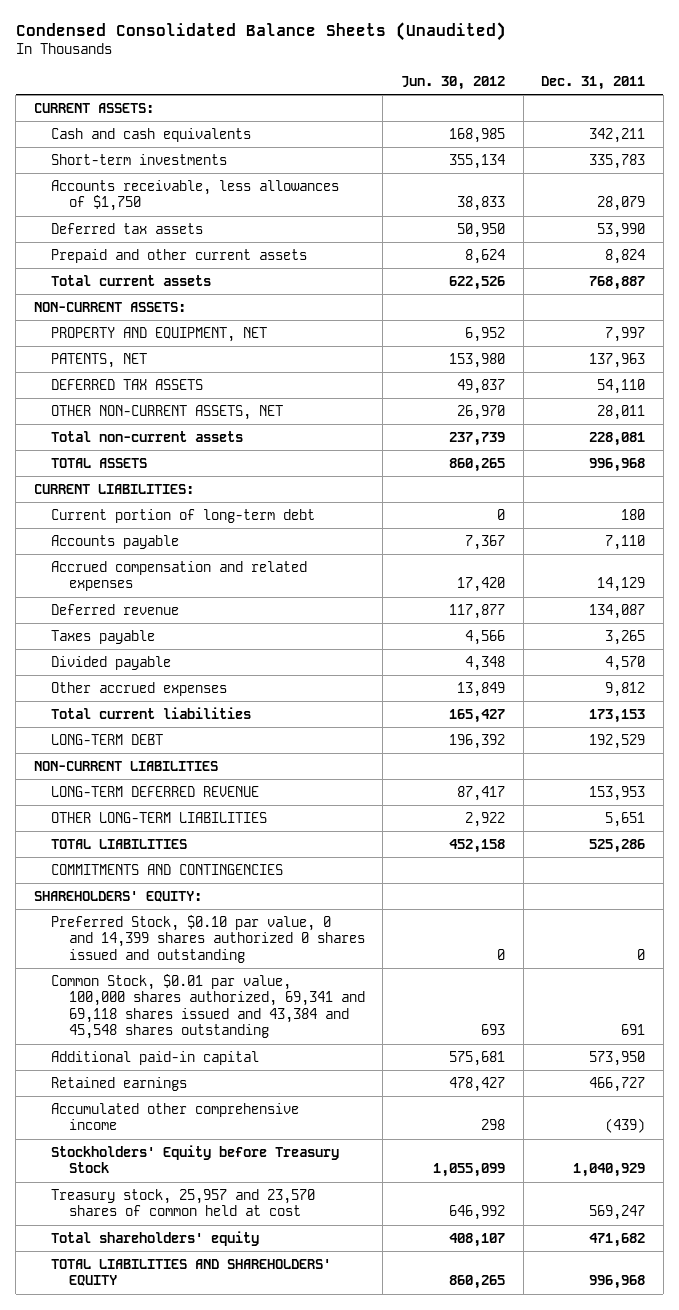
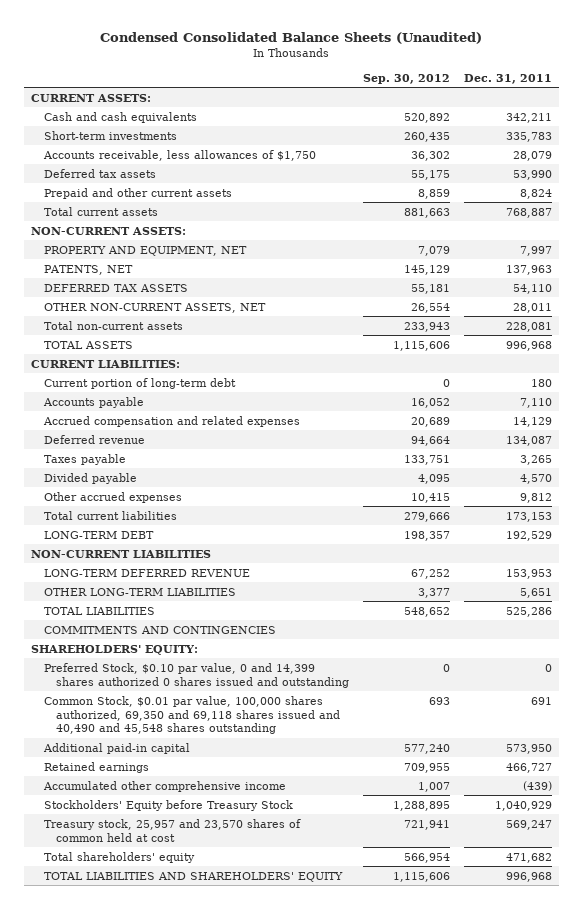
- | Jun. 30, 2012 | Dec. 31, 2011
+ | Sep. 30, 2012 | Dec. 31, 2011
- Common Stock, $0.01 par value, 100,000 shares authorized, 69,341 and 69,118 shares issued and 43,384 and 45,548 shares outstanding | 693 | 691
+ Common Stock, $0.01 par value, 100,000 shares authorized, 69,350 and 69,118 shares issued and 40,490 and 45,548 shares outstanding | 693 | 691

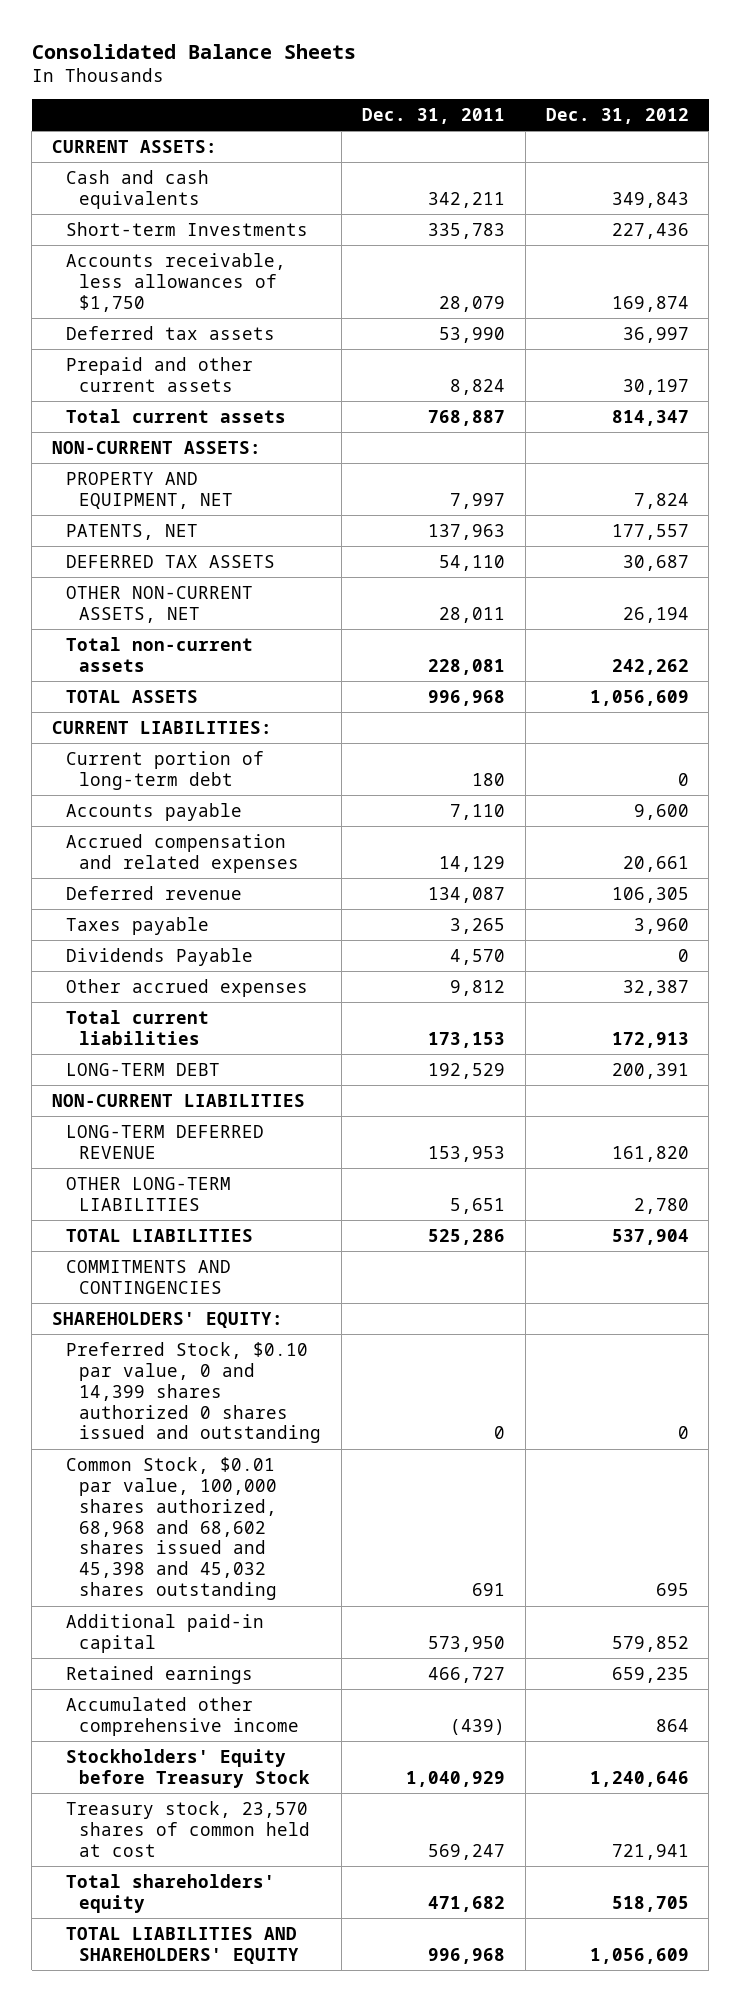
- Condensed Consolidated Balance Sheets (Unaudited)
+ Consolidated Balance Sheets
- | Sep. 30, 2012 | Dec. 31, 2011
+ | Dec. 31, 2011 | Dec. 31, 2012
- Short-term investments | 260,435 | 335,783
+ Short-term Investments | 335,783 | 227,436
- Divided payable | 4,095 | 4,570
+ Dividends Payable | 4,570 | 0
- Common Stock, $0.01 par value, 100,000 shares authorized, 69,350 and 69,118 shares issued and 40,490 and 45,548 shares outstanding | 693 | 691
+ Common Stock, $0.01 par value, 100,000 shares authorized, 68,968 and 68,602 shares issued and 45,398 and 45,032 shares outstanding | 691 | 695
- Treasury stock, 25,957 and 23,570 shares of common held at cost | 721,941 | 569,247
+ Treasury stock, 23,570 shares of common held at cost | 569,247 | 721,941

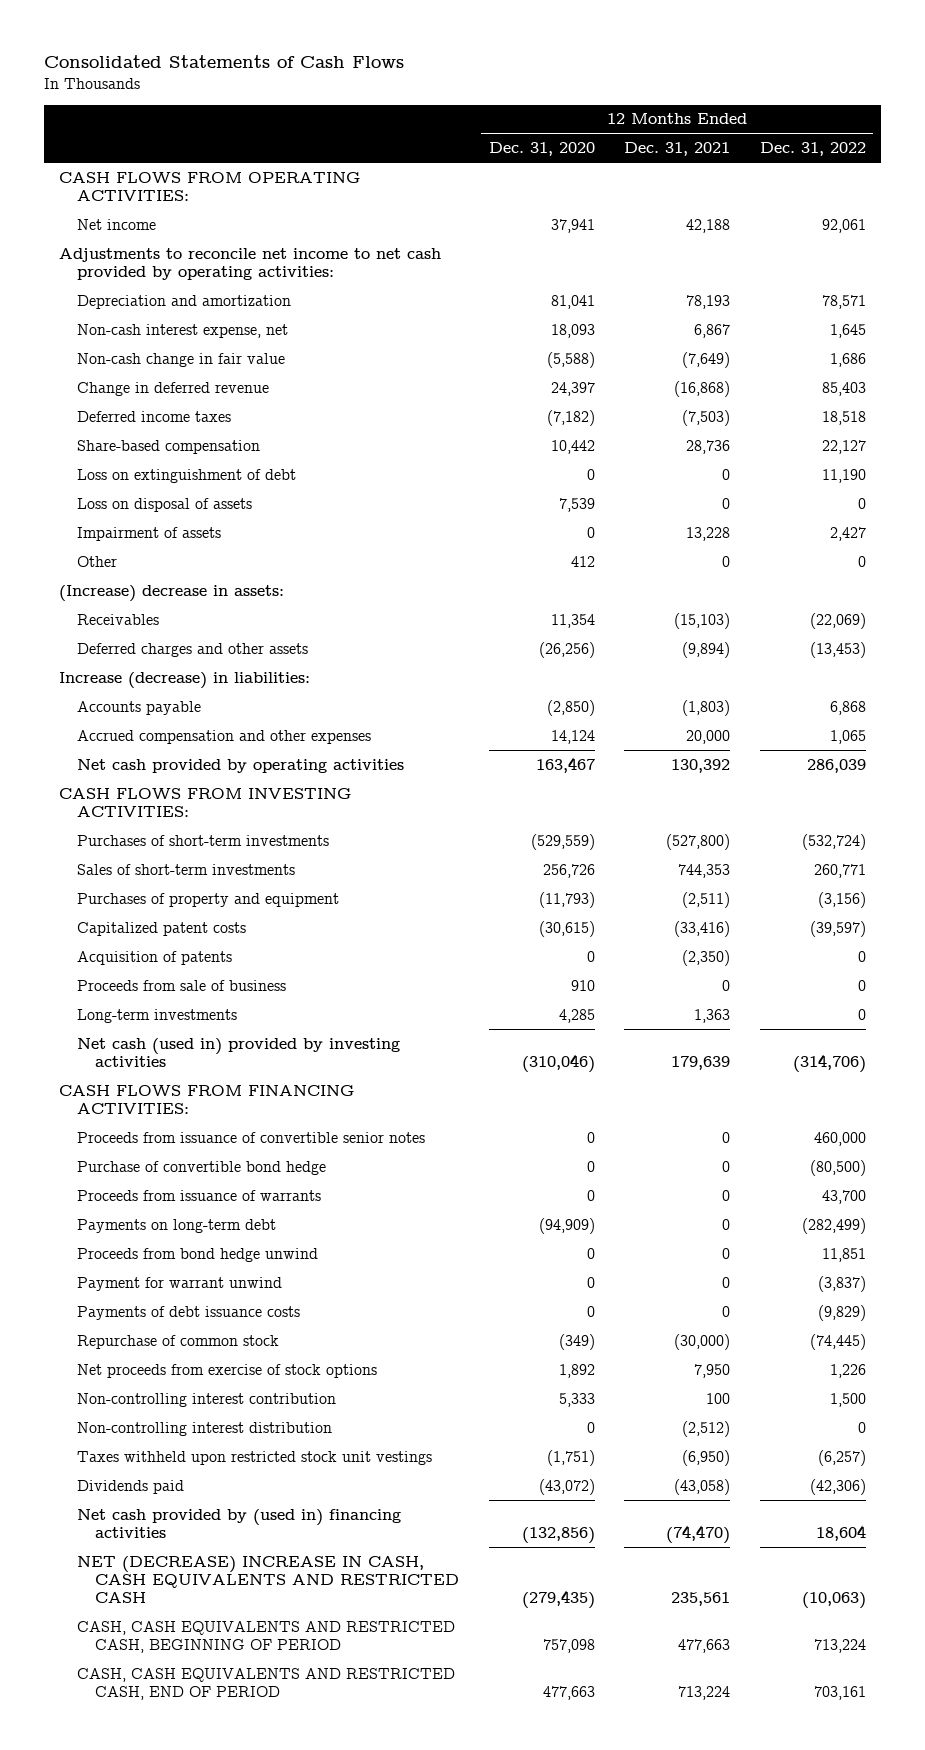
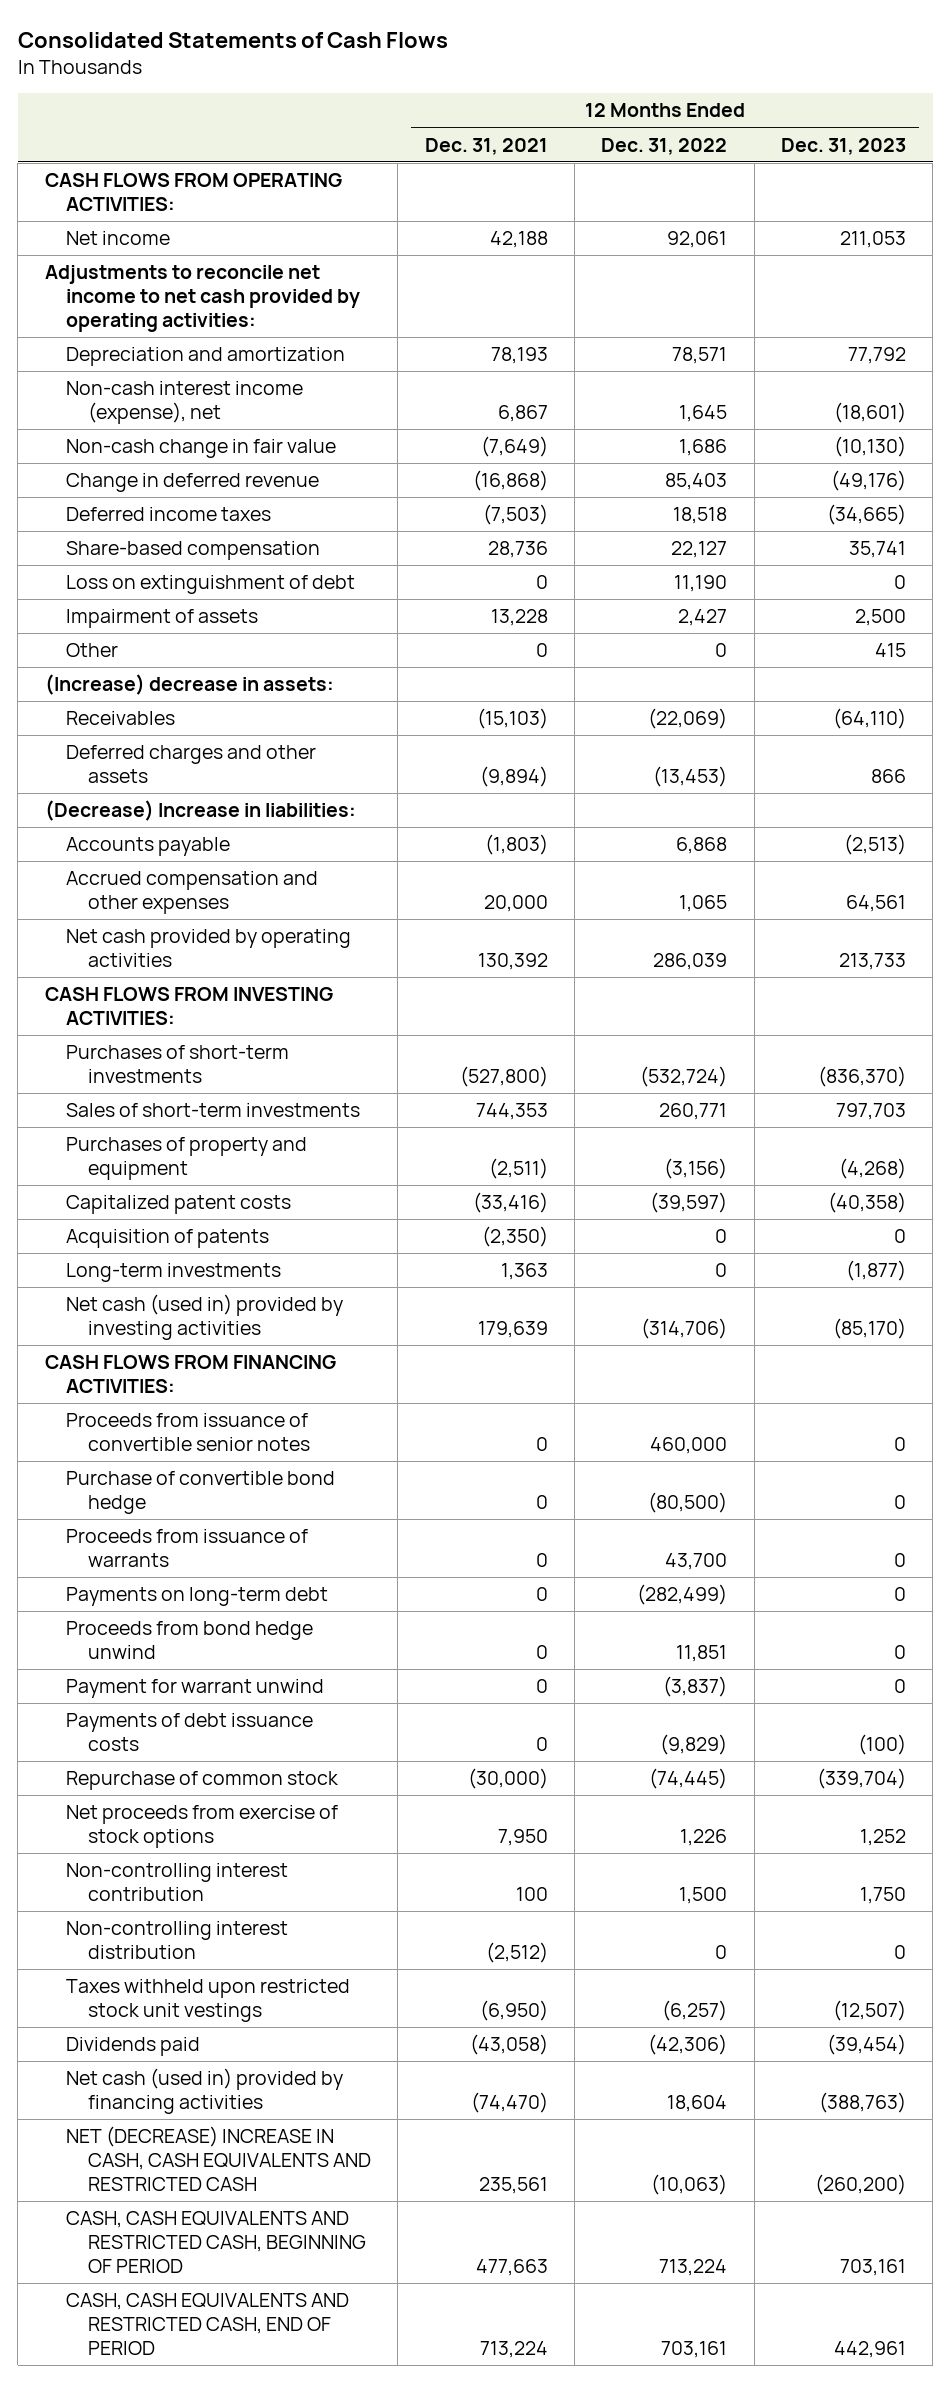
- | 12 Months Ended Dec. 31, 2020 | 12 Months Ended Dec. 31, 2021 | 12 Months Ended Dec. 31, 2022
+ | 12 Months Ended Dec. 31, 2021 | 12 Months Ended Dec. 31, 2022 | 12 Months Ended Dec. 31, 2023
- Non-cash interest expense, net | 18,093 | 6,867 | 1,645
+ Non-cash interest income (expense), net | 6,867 | 1,645 | (18,601)
- Loss on disposal of assets | 7,539 | 0 | 0
- Increase (decrease) in liabilities:
+ (Decrease) Increase in liabilities:
- Proceeds from sale of business | 910 | 0 | 0
- Net cash provided by (used in) financing activities | (132,856) | (74,470) | 18,604
+ Net cash (used in) provided by financing activities | (74,470) | 18,604 | (388,763)

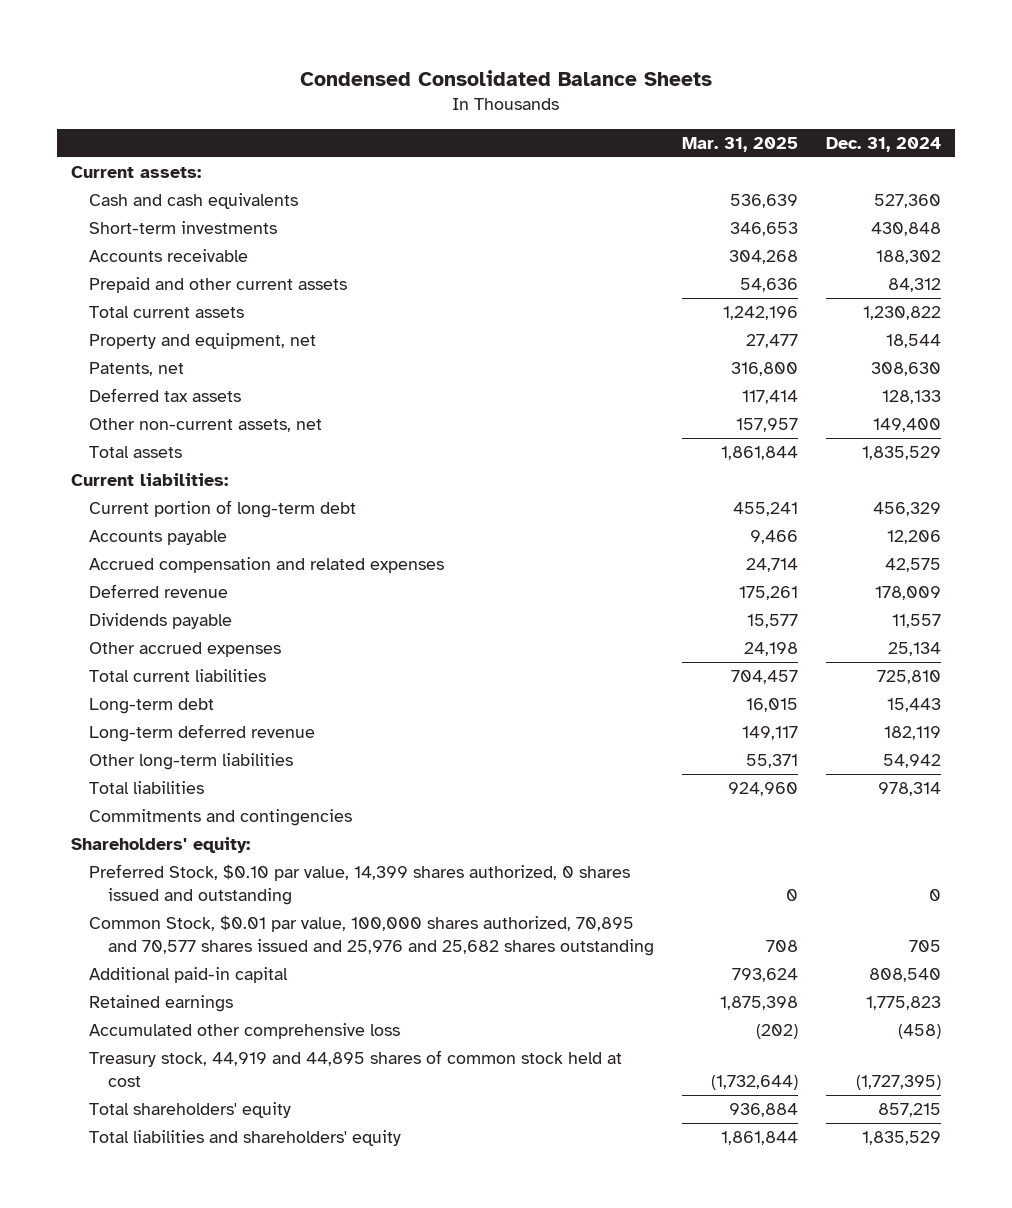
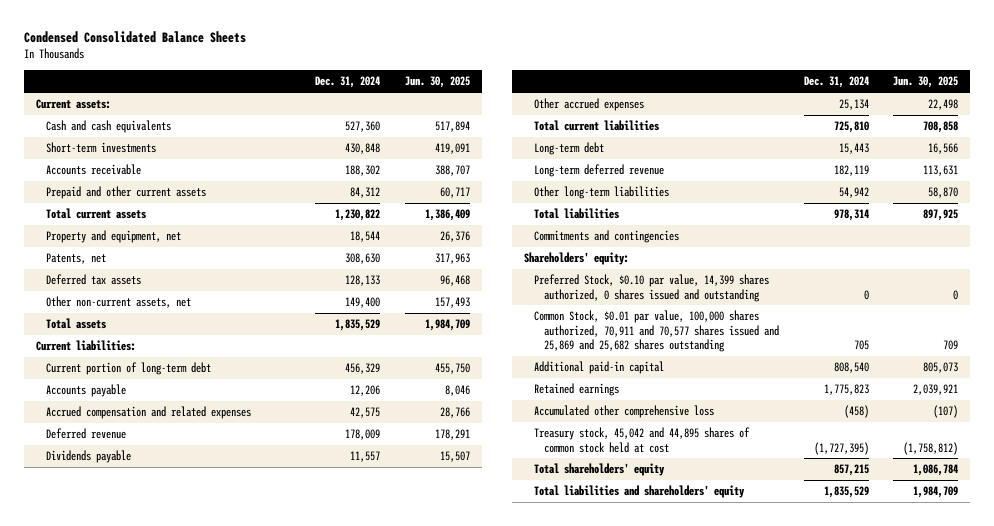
- | Mar. 31, 2025 | Dec. 31, 2024
+ | Dec. 31, 2024 | Jun. 30, 2025
- Common Stock, $0.01 par value, 100,000 shares authorized, 70,895 and 70,577 shares issued and 25,976 and 25,682 shares outstanding | 708 | 705
+ Common Stock, $0.01 par value, 100,000 shares authorized, 70,911 and 70,577 shares issued and 25,869 and 25,682 shares outstanding | 705 | 709
- Treasury stock, 44,919 and 44,895 shares of common stock held at cost | (1,732,644) | (1,727,395)
+ Treasury stock, 45,042 and 44,895 shares of common stock held at cost | (1,727,395) | (1,758,812)

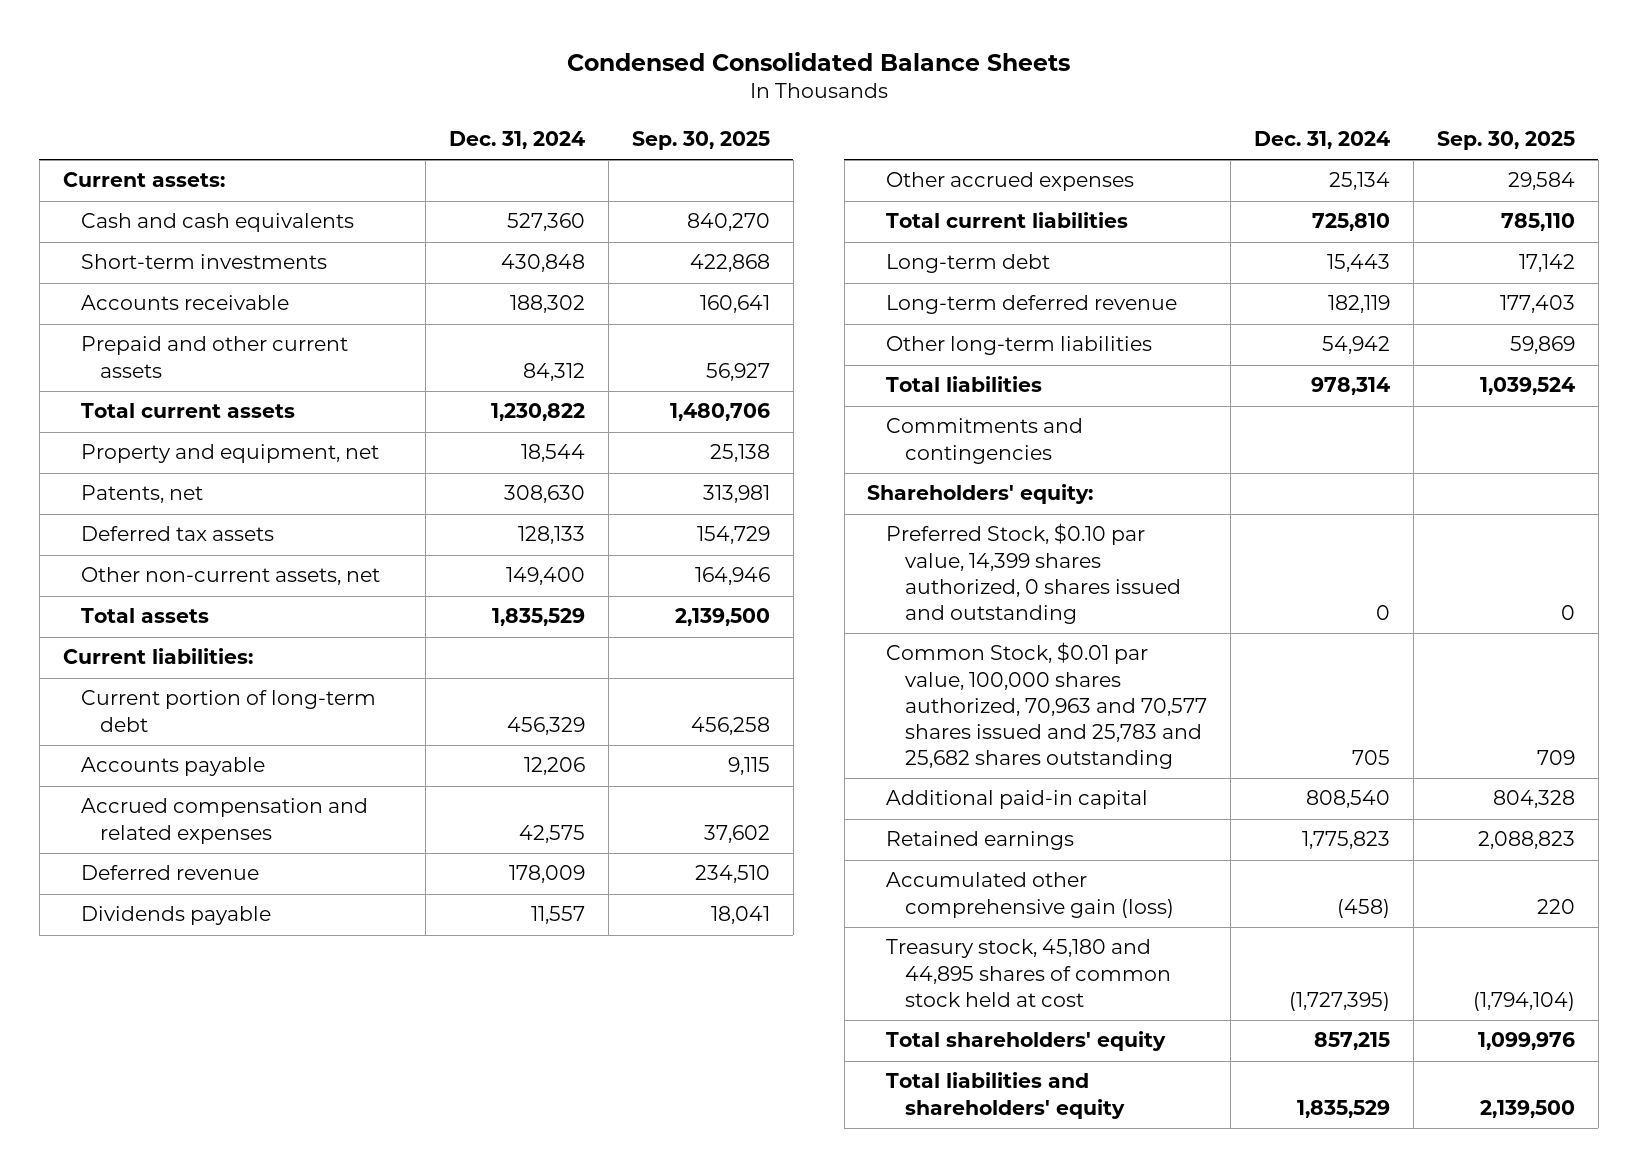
- | Dec. 31, 2024 | Jun. 30, 2025
+ | Dec. 31, 2024 | Sep. 30, 2025
- Common Stock, $0.01 par value, 100,000 shares authorized, 70,911 and 70,577 shares issued and 25,869 and 25,682 shares outstanding | 705 | 709
+ Common Stock, $0.01 par value, 100,000 shares authorized, 70,963 and 70,577 shares issued and 25,783 and 25,682 shares outstanding | 705 | 709
- Accumulated other comprehensive loss | (458) | (107)
- Treasury stock, 45,042 and 44,895 shares of common stock held at cost | (1,727,395) | (1,758,812)
+ Accumulated other comprehensive gain (loss) | (458) | 220
+ Treasury stock, 45,180 and 44,895 shares of common stock held at cost | (1,727,395) | (1,794,104)

